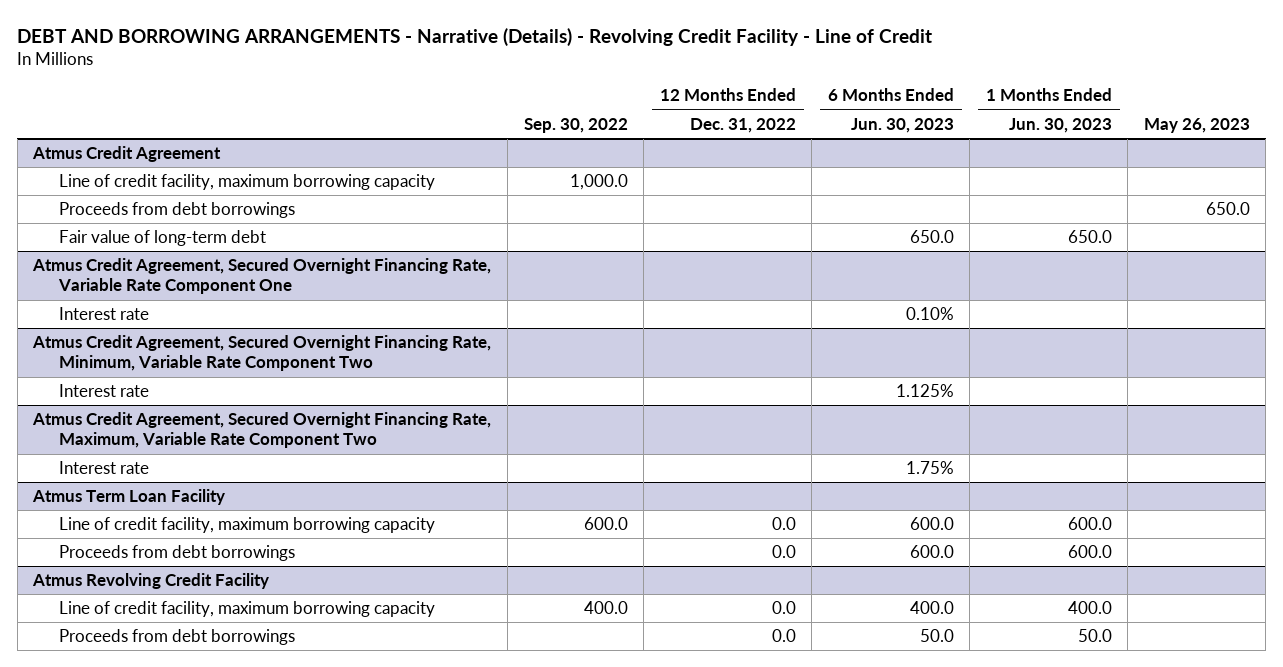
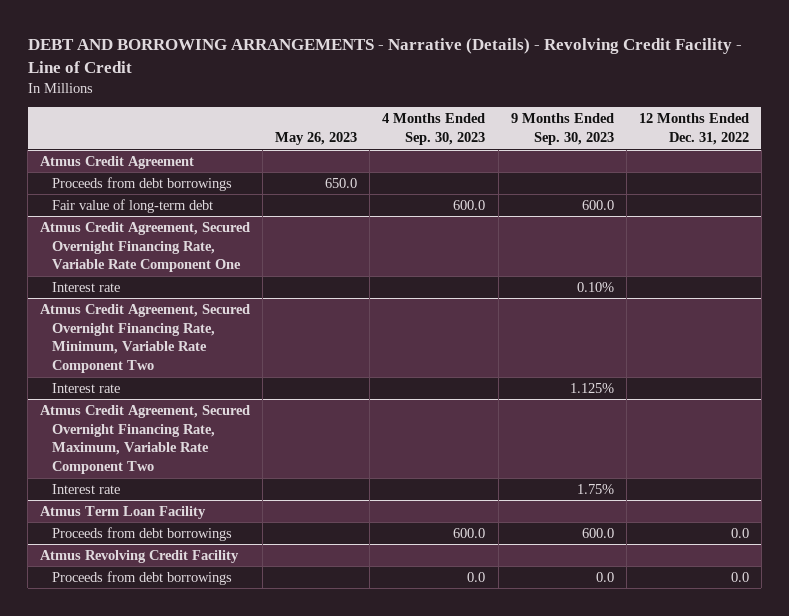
- | Sep. 30, 2022 | 12 Months Ended Dec. 31, 2022 | 6 Months Ended Jun. 30, 2023 | 1 Months Ended Jun. 30, 2023 | May 26, 2023
+ | May 26, 2023 | 4 Months Ended Sep. 30, 2023 | 9 Months Ended Sep. 30, 2023 | 12 Months Ended Dec. 31, 2022
@ Atmus Credit Agreement
- Line of credit facility, maximum borrowing capacity | 1,000.0 | | | |
@ Atmus Term Loan Facility
- Line of credit facility, maximum borrowing capacity | 600.0 | 0.0 | 600.0 | 600.0 |
@ Atmus Revolving Credit Facility
- Line of credit facility, maximum borrowing capacity | 400.0 | 0.0 | 400.0 | 400.0 |

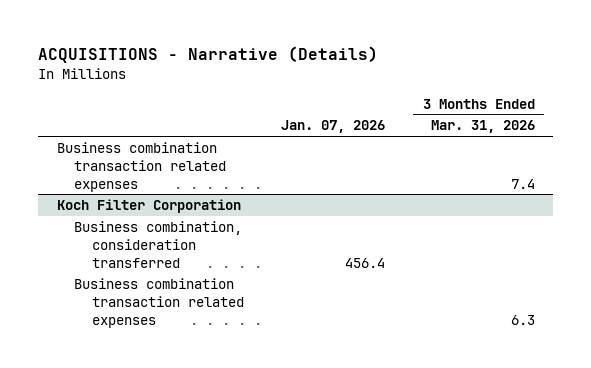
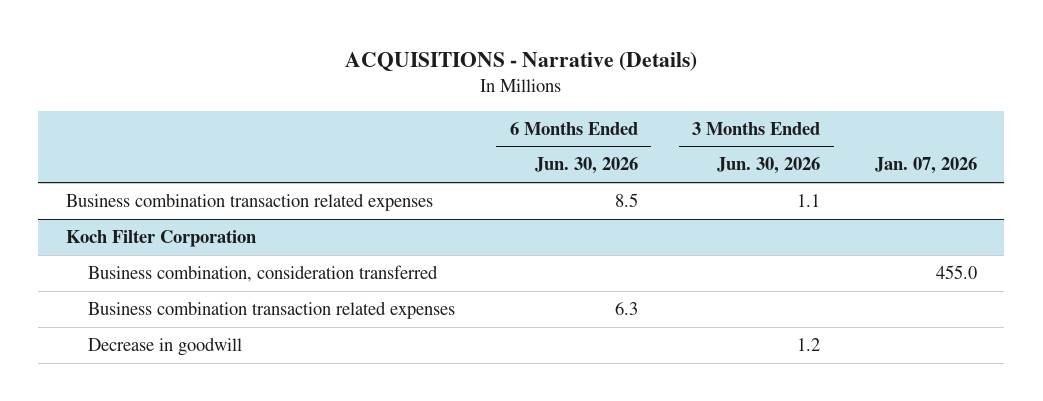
- | Jan. 07, 2026 | 3 Months Ended Mar. 31, 2026
+ | 6 Months Ended Jun. 30, 2026 | 3 Months Ended Jun. 30, 2026 | Jan. 07, 2026
@ Koch Filter Corporation
- Business combination, consideration transferred | 456.4 |
+ Business combination, consideration transferred | | | 455.0
+ Decrease in goodwill | | 1.2 |

